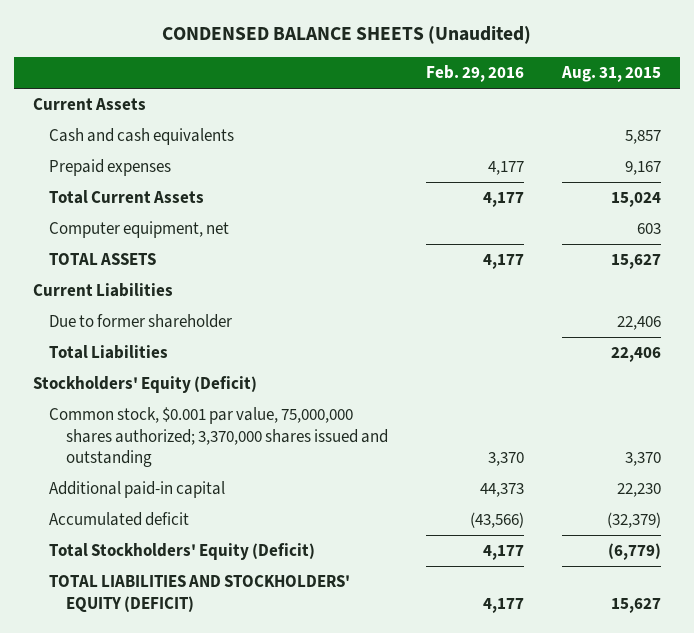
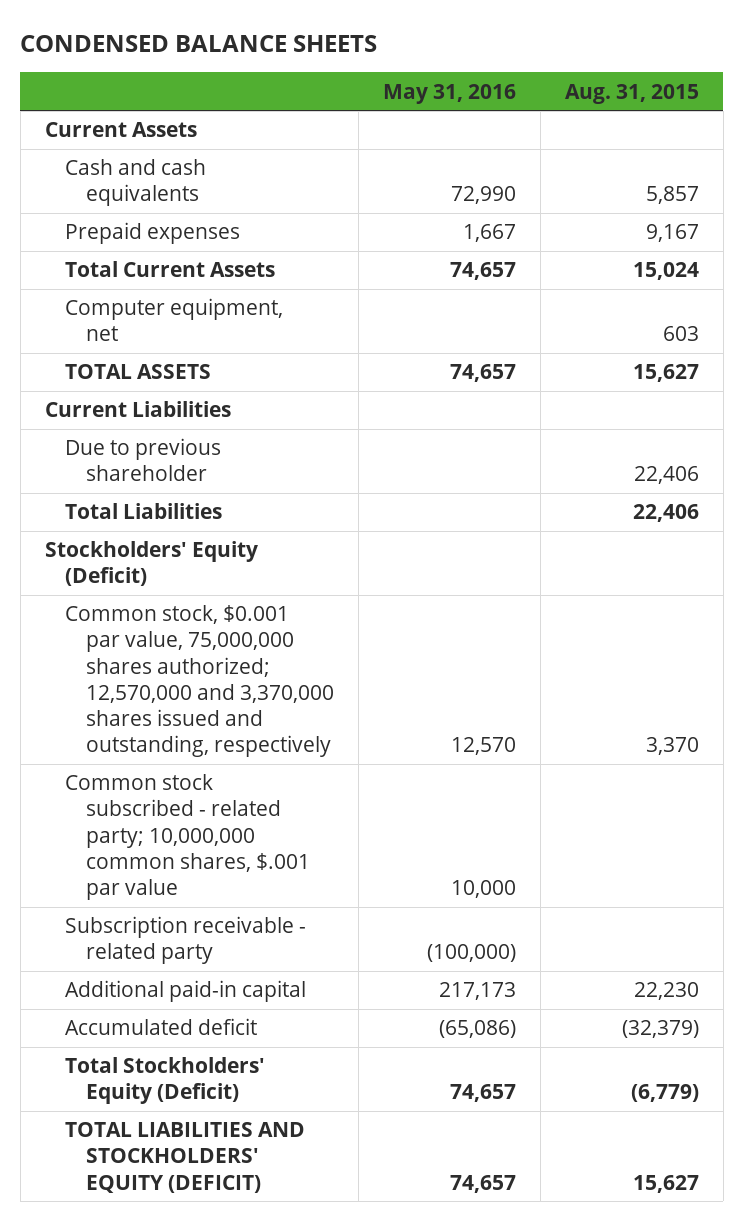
- CONDENSED BALANCE SHEETS (Unaudited)
+ CONDENSED BALANCE SHEETS
- | Feb. 29, 2016 | Aug. 31, 2015
+ | May 31, 2016 | Aug. 31, 2015
- Due to former shareholder | | 22,406
+ Due to previous shareholder | | 22,406
- Common stock, $0.001 par value, 75,000,000 shares authorized; 3,370,000 shares issued and outstanding | 3,370 | 3,370
+ Common stock, $0.001 par value, 75,000,000 shares authorized; 12,570,000 and 3,370,000 shares issued and outstanding, respectively | 12,570 | 3,370
+ Common stock subscribed - related party; 10,000,000 common shares, $.001 par value | 10,000 |
+ Subscription receivable - related party | (100,000) |

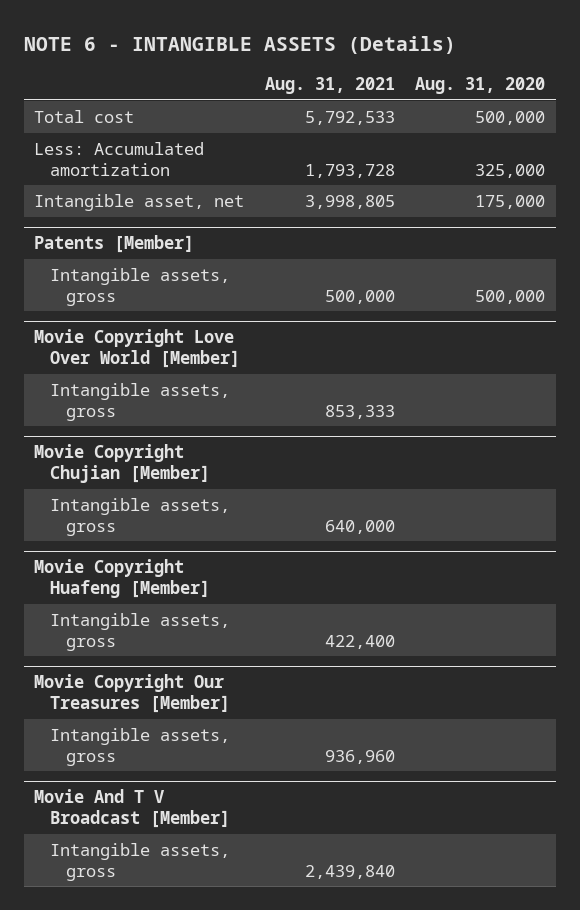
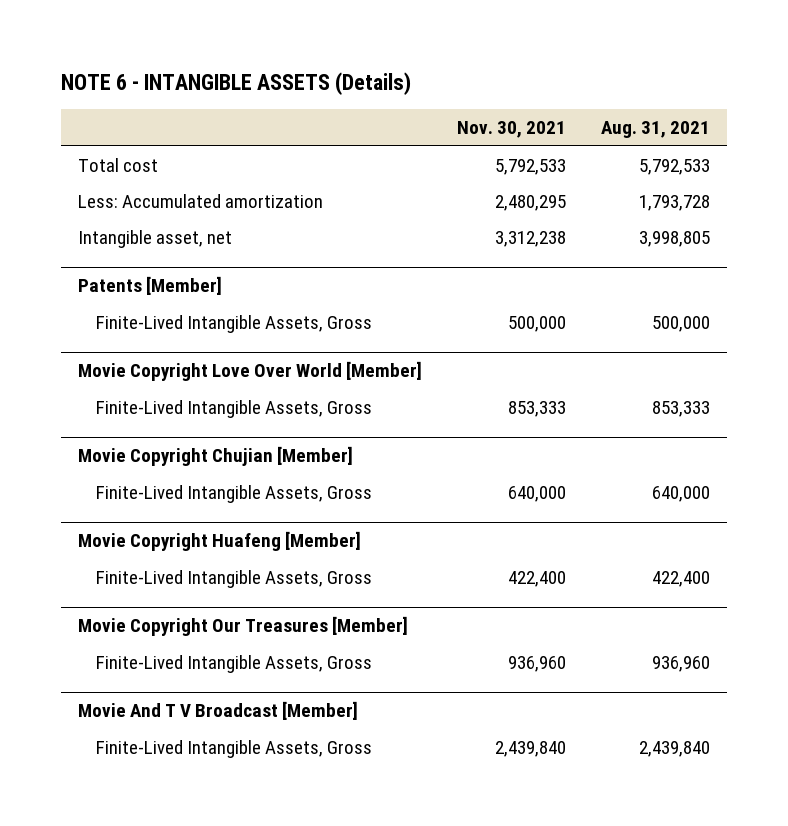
- | Aug. 31, 2021 | Aug. 31, 2020
+ | Nov. 30, 2021 | Aug. 31, 2021
@ Patents [Member]
- Intangible assets, gross | 500,000 | 500,000
+ Finite-Lived Intangible Assets, Gross | 500,000 | 500,000
@ Movie Copyright Love Over World [Member]
- Intangible assets, gross | 853,333 |
+ Finite-Lived Intangible Assets, Gross | 853,333 | 853,333
@ Movie Copyright Chujian [Member]
- Intangible assets, gross | 640,000 |
+ Finite-Lived Intangible Assets, Gross | 640,000 | 640,000
@ Movie Copyright Huafeng [Member]
- Intangible assets, gross | 422,400 |
+ Finite-Lived Intangible Assets, Gross | 422,400 | 422,400
@ Movie Copyright Our Treasures [Member]
- Intangible assets, gross | 936,960 |
+ Finite-Lived Intangible Assets, Gross | 936,960 | 936,960
@ Movie And T V Broadcast [Member]
- Intangible assets, gross | 2,439,840 |
+ Finite-Lived Intangible Assets, Gross | 2,439,840 | 2,439,840

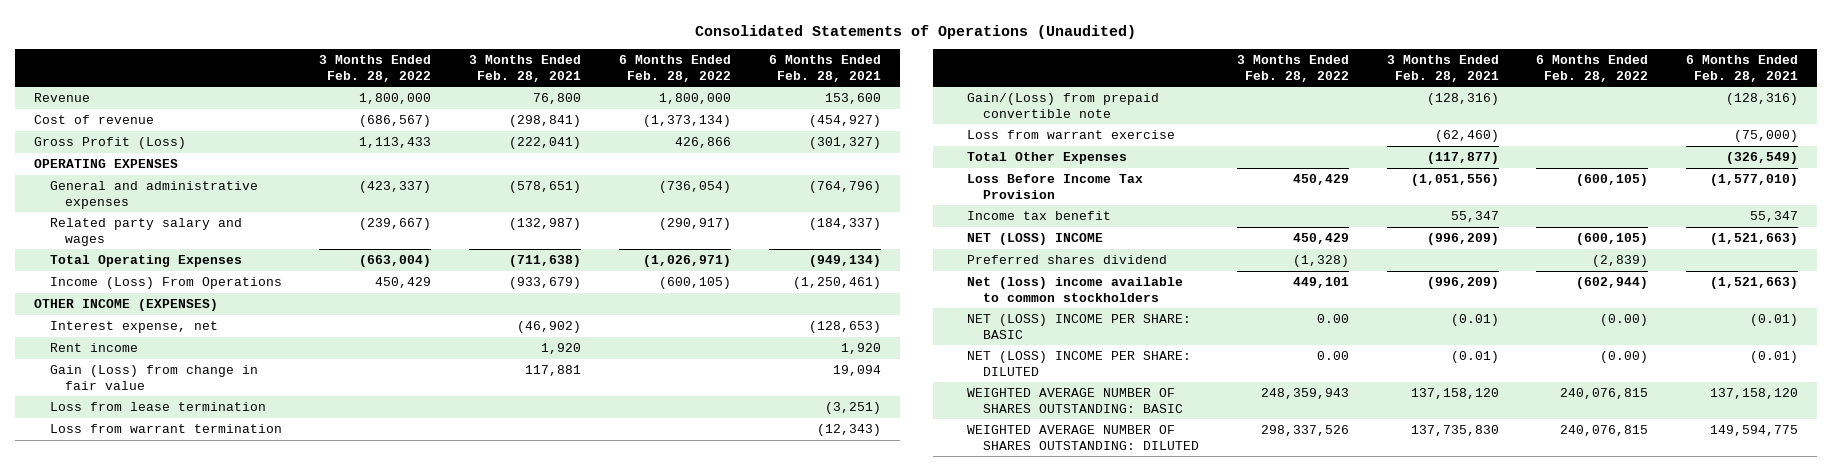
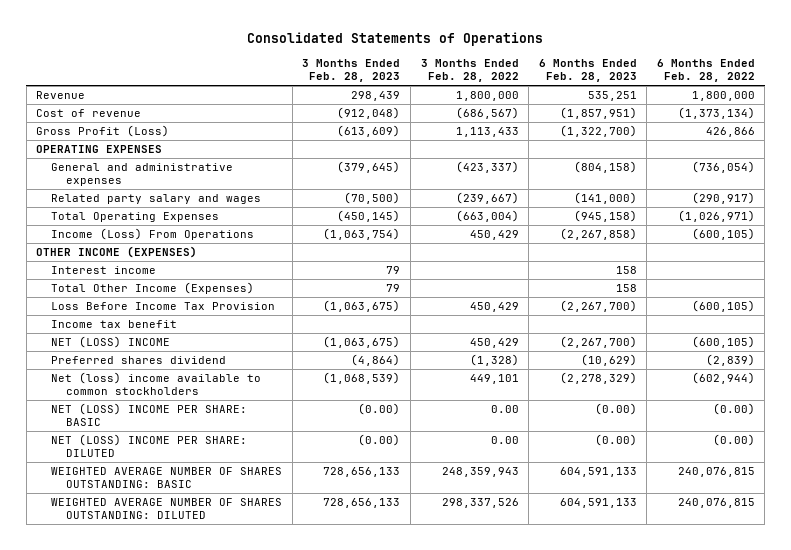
- Consolidated Statements of Operations (Unaudited)
+ Consolidated Statements of Operations
- | 3 Months Ended Feb. 28, 2022 | 3 Months Ended Feb. 28, 2021 | 6 Months Ended Feb. 28, 2022 | 6 Months Ended Feb. 28, 2021
+ | 3 Months Ended Feb. 28, 2023 | 3 Months Ended Feb. 28, 2022 | 6 Months Ended Feb. 28, 2023 | 6 Months Ended Feb. 28, 2022
- Interest expense, net | | (46,902) | | (128,653)
- Rent income | | 1,920 | | 1,920
- Gain (Loss) from change in fair value | | 117,881 | | 19,094
- Loss from lease termination | | | | (3,251)
- Loss from warrant termination | | | | (12,343)
- Gain/(Loss) from prepaid convertible note | | (128,316) | | (128,316)
- Loss from warrant exercise | | (62,460) | | (75,000)
- Total Other Expenses | | (117,877) | | (326,549)
+ Interest income | 79 | | 158 |
+ Total Other Income (Expenses) | 79 | | 158 |

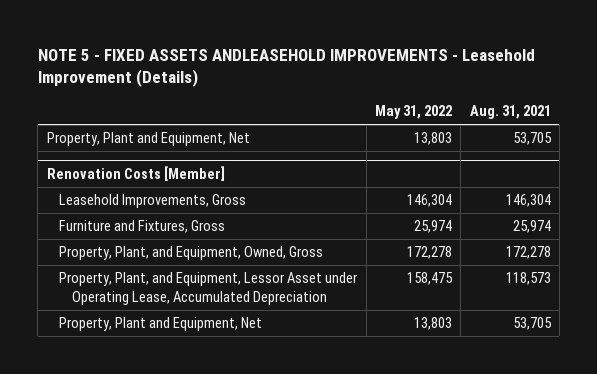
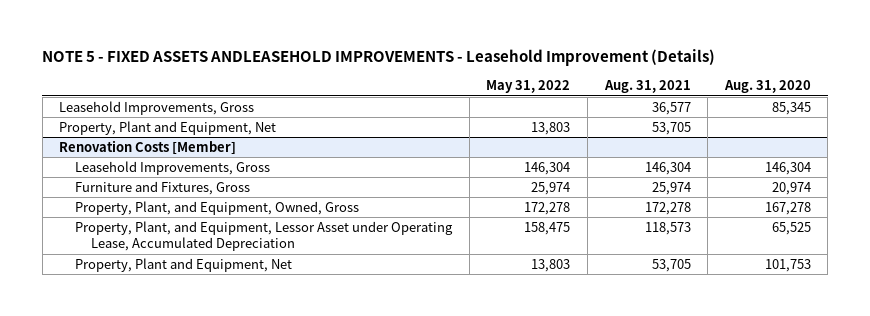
- | May 31, 2022 | Aug. 31, 2021
+ | May 31, 2022 | Aug. 31, 2021 | Aug. 31, 2020
+ Leasehold Improvements, Gross | | 36,577 | 85,345

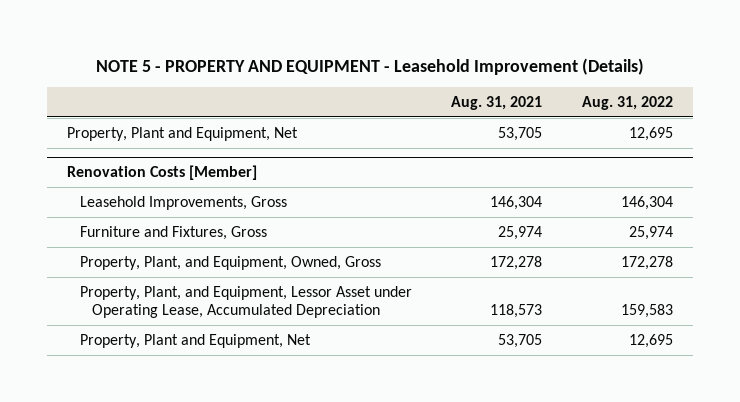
- NOTE 5 - FIXED ASSETS ANDLEASEHOLD IMPROVEMENTS - Leasehold Improvement (Details)
+ NOTE 5 - PROPERTY AND EQUIPMENT - Leasehold Improvement (Details)
- | May 31, 2022 | Aug. 31, 2021 | Aug. 31, 2020
+ | Aug. 31, 2021 | Aug. 31, 2022
- Leasehold Improvements, Gross | | 36,577 | 85,345

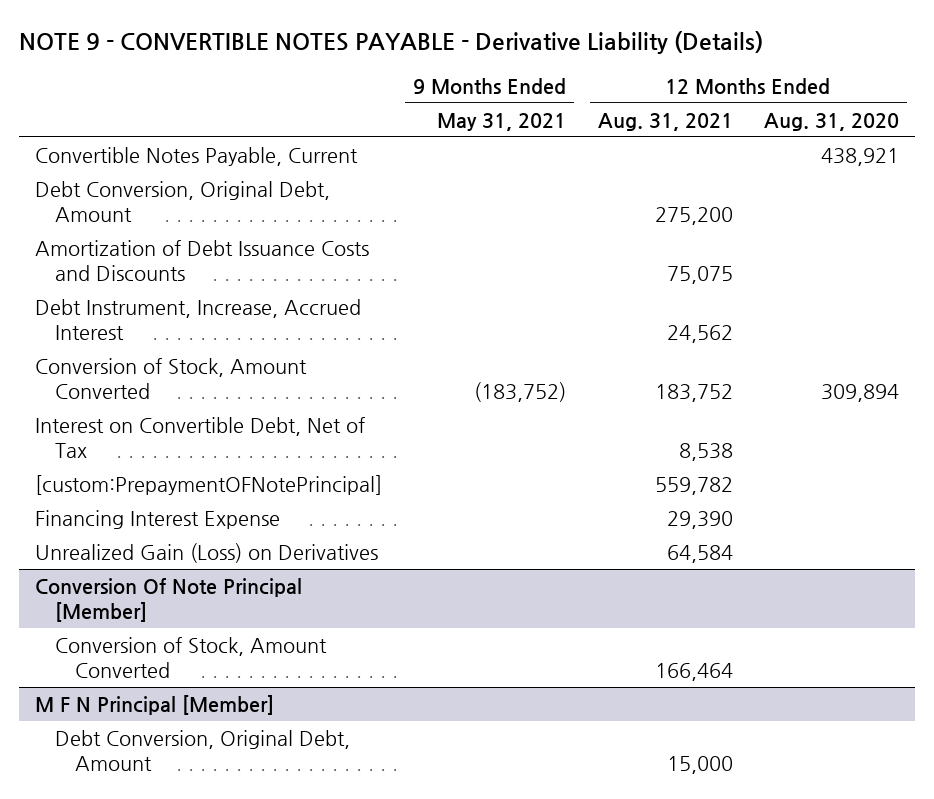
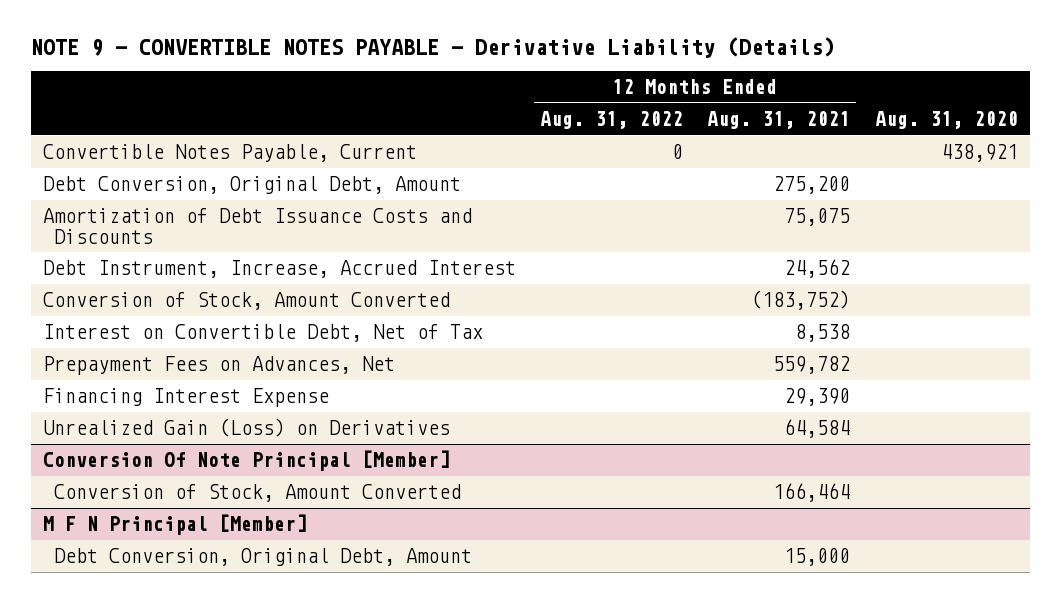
- | 9 Months Ended May 31, 2021 | 12 Months Ended Aug. 31, 2021 | 12 Months Ended Aug. 31, 2020
+ | 12 Months Ended Aug. 31, 2022 | 12 Months Ended Aug. 31, 2021 | Aug. 31, 2020
- Conversion of Stock, Amount Converted | (183,752) | 183,752 | 309,894
+ Conversion of Stock, Amount Converted | | (183,752) |
- [custom:PrepaymentOFNotePrincipal] | | 559,782 |
+ Prepayment Fees on Advances, Net | | 559,782 |

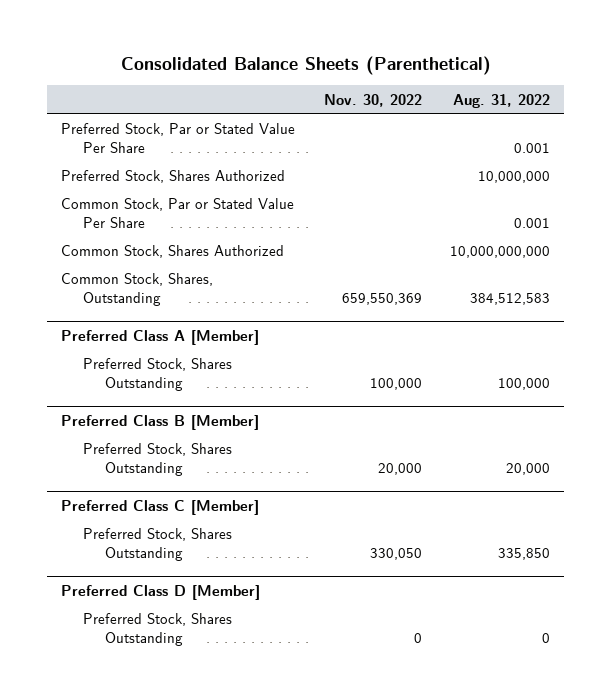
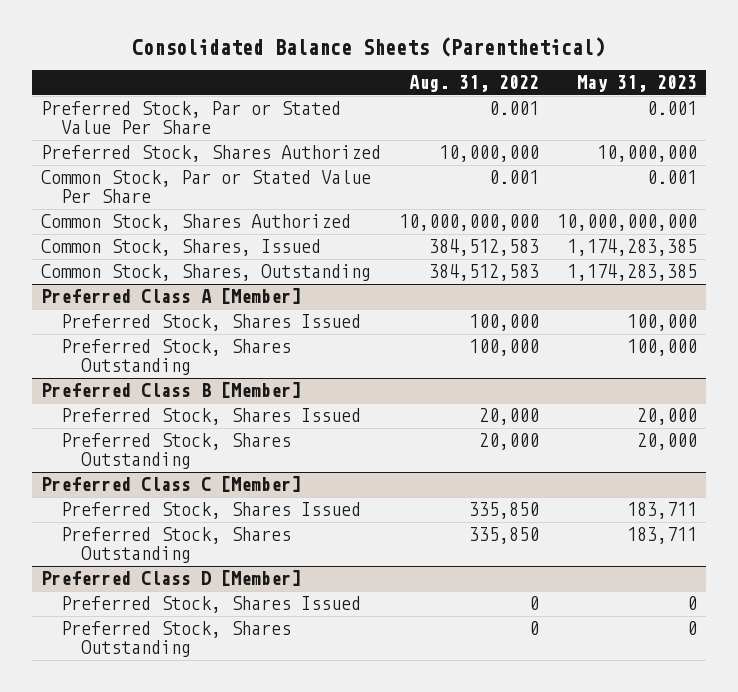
- | Nov. 30, 2022 | Aug. 31, 2022
+ | Aug. 31, 2022 | May 31, 2023
+ Common Stock, Shares, Issued | 384,512,583 | 1,174,283,385
@ Preferred Class A [Member]
+ Preferred Stock, Shares Issued | 100,000 | 100,000
@ Preferred Class B [Member]
+ Preferred Stock, Shares Issued | 20,000 | 20,000
@ Preferred Class C [Member]
+ Preferred Stock, Shares Issued | 335,850 | 183,711
@ Preferred Class D [Member]
+ Preferred Stock, Shares Issued | 0 | 0

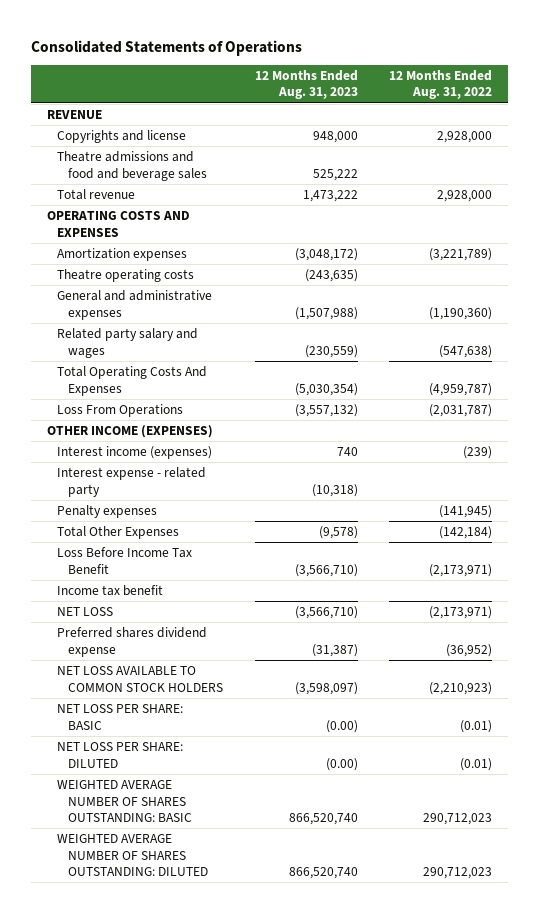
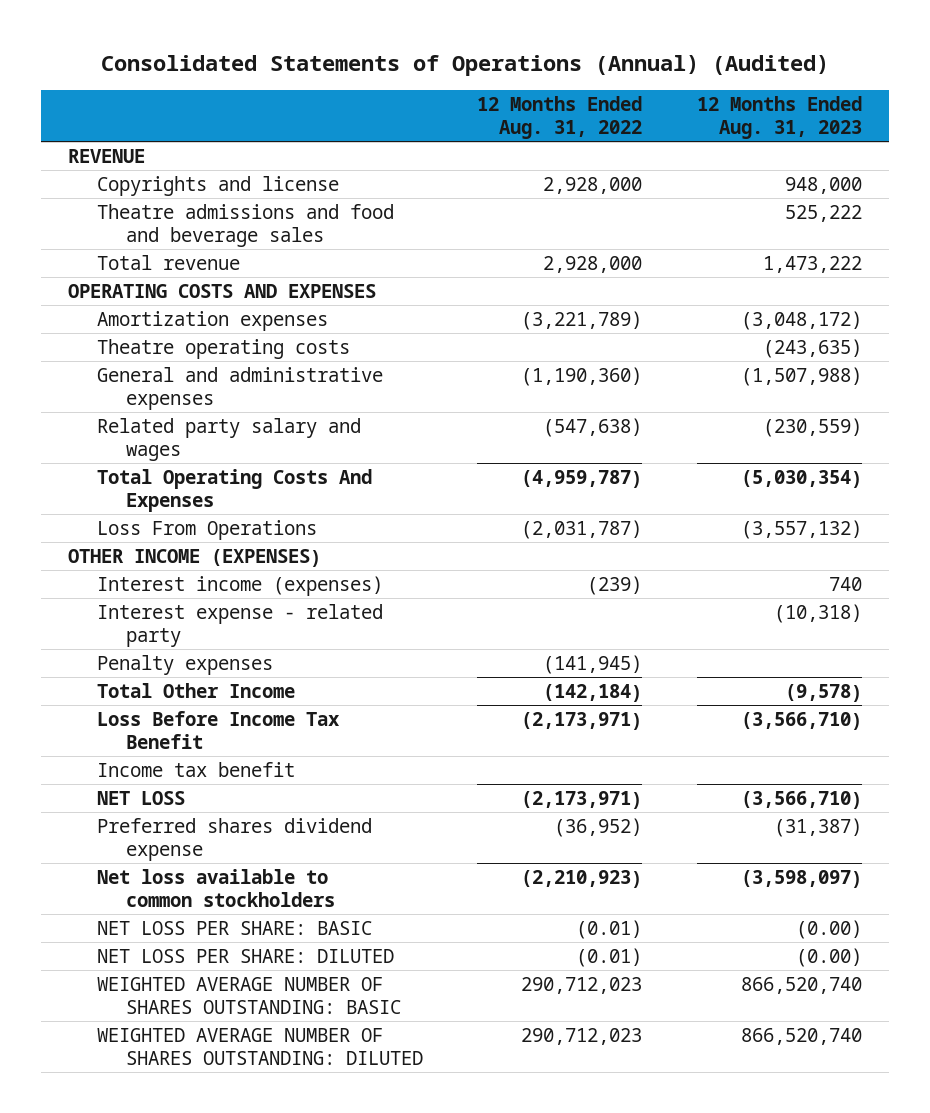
- Consolidated Statements of Operations
+ Consolidated Statements of Operations (Annual) (Audited)
- | 12 Months Ended Aug. 31, 2023 | 12 Months Ended Aug. 31, 2022
+ | 12 Months Ended Aug. 31, 2022 | 12 Months Ended Aug. 31, 2023
- Total Other Expenses | (9,578) | (142,184)
+ Total Other Income | (142,184) | (9,578)
- NET LOSS AVAILABLE TO COMMON STOCK HOLDERS | (3,598,097) | (2,210,923)
+ Net loss available to common stockholders | (2,210,923) | (3,598,097)

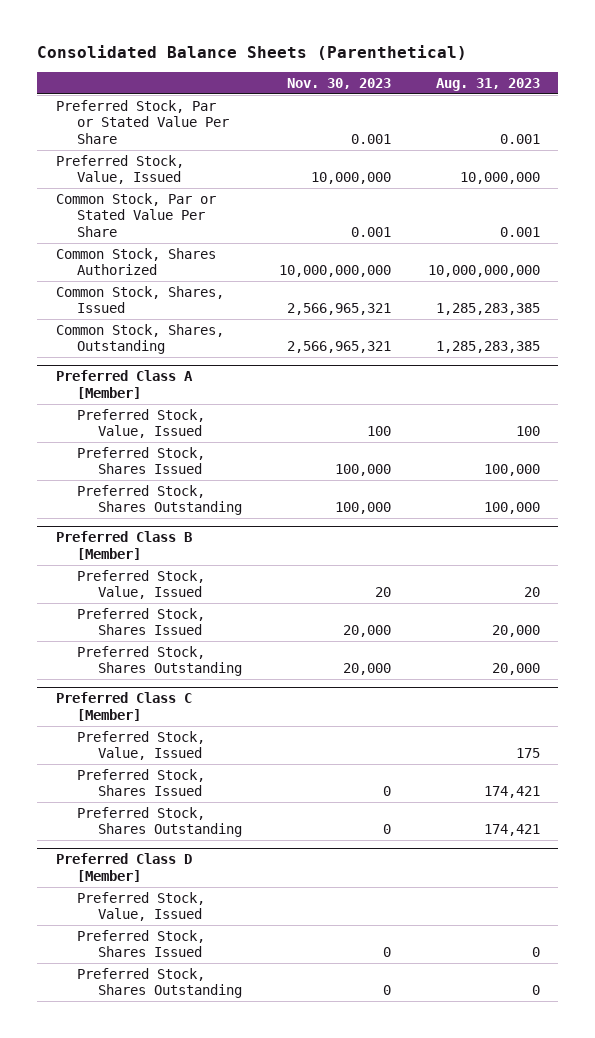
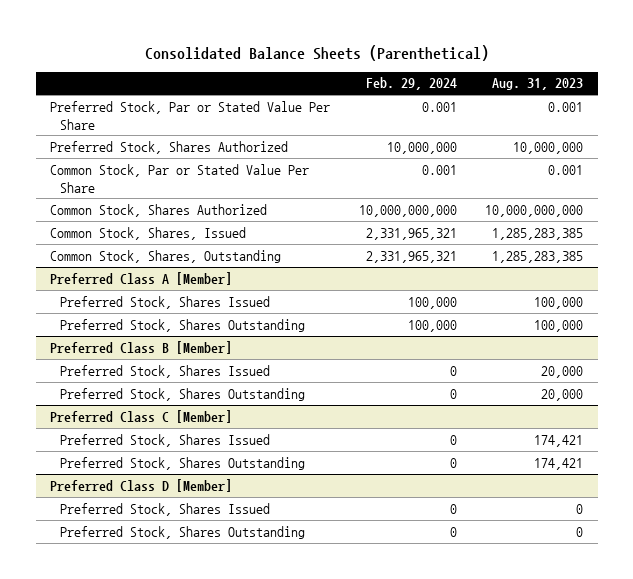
- | Nov. 30, 2023 | Aug. 31, 2023
+ | Feb. 29, 2024 | Aug. 31, 2023
- Preferred Stock, Value, Issued | 10,000,000 | 10,000,000
+ Preferred Stock, Shares Authorized | 10,000,000 | 10,000,000
@ Preferred Class A [Member]
- Preferred Stock, Value, Issued | 100 | 100
@ Preferred Class B [Member]
- Preferred Stock, Value, Issued | 20 | 20
@ Preferred Class C [Member]
- Preferred Stock, Value, Issued | | 175
@ Preferred Class D [Member]
- Preferred Stock, Value, Issued

